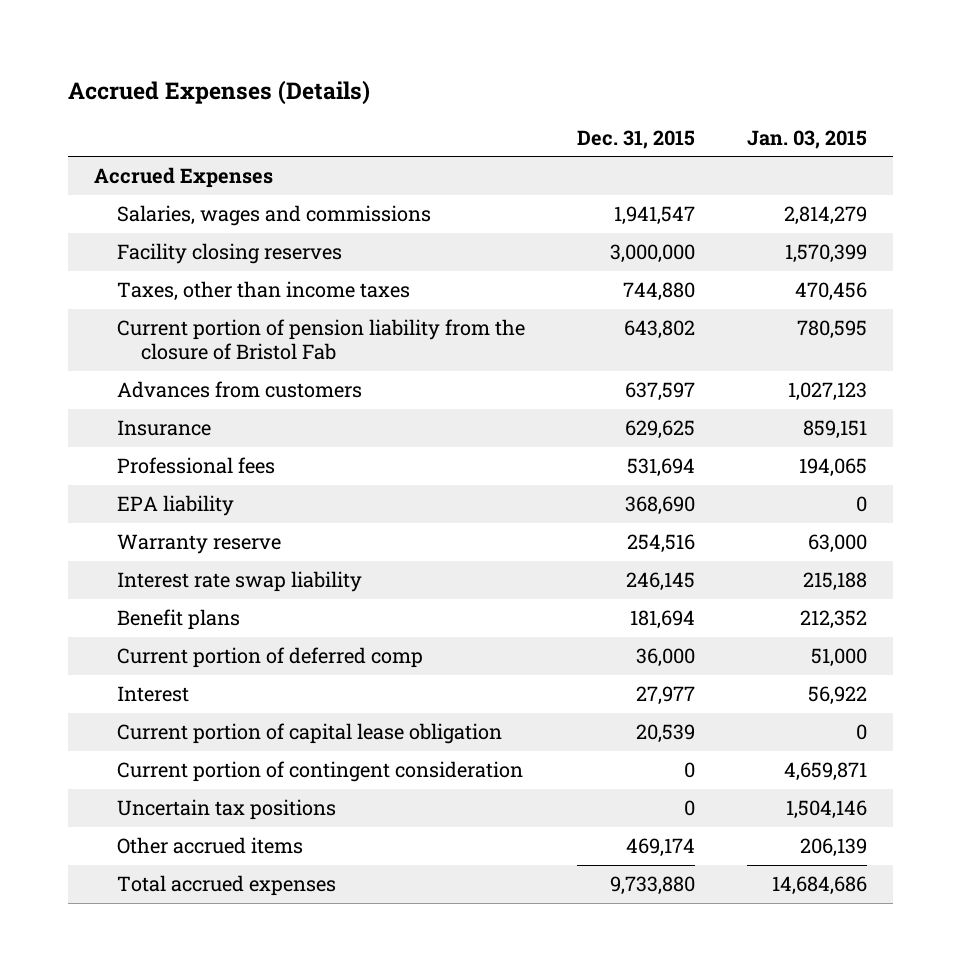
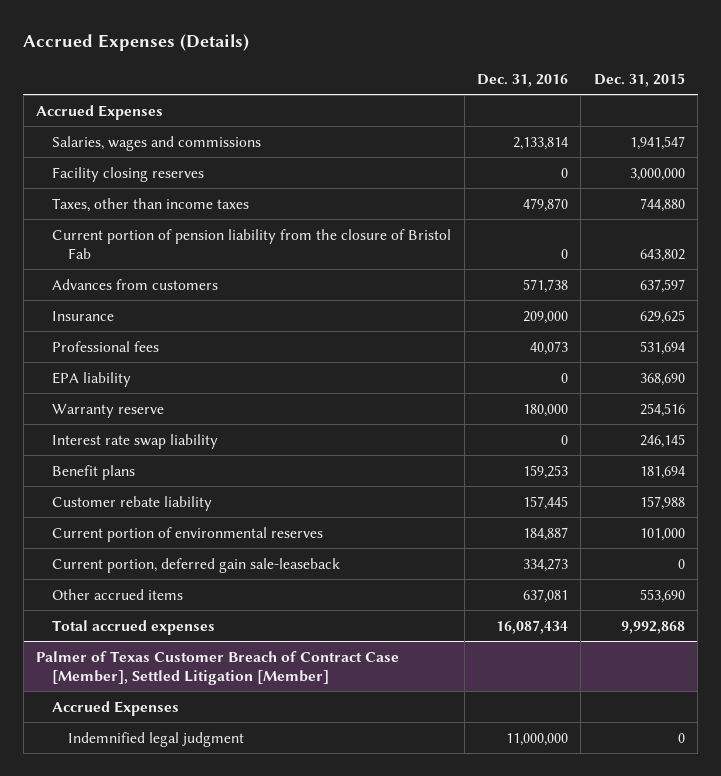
- | Dec. 31, 2015 | Jan. 03, 2015
+ | Dec. 31, 2016 | Dec. 31, 2015
- Current portion of deferred comp | 36,000 | 51,000
- Interest | 27,977 | 56,922
- Current portion of capital lease obligation | 20,539 | 0
- Current portion of contingent consideration | 0 | 4,659,871
- Uncertain tax positions | 0 | 1,504,146
- Other accrued items | 469,174 | 206,139
- Total accrued expenses | 9,733,880 | 14,684,686
+ Customer rebate liability | 157,445 | 157,988
+ Current portion of environmental reserves | 184,887 | 101,000
+ Current portion, deferred gain sale-leaseback | 334,273 | 0
+ Other accrued items | 637,081 | 553,690
+ Total accrued expenses | 16,087,434 | 9,992,868
+ Palmer of Texas Customer Breach of Contract Case [Member], Settled Litigation [Member]
+ Accrued Expenses
+ Indemnified legal judgment | 11,000,000 | 0

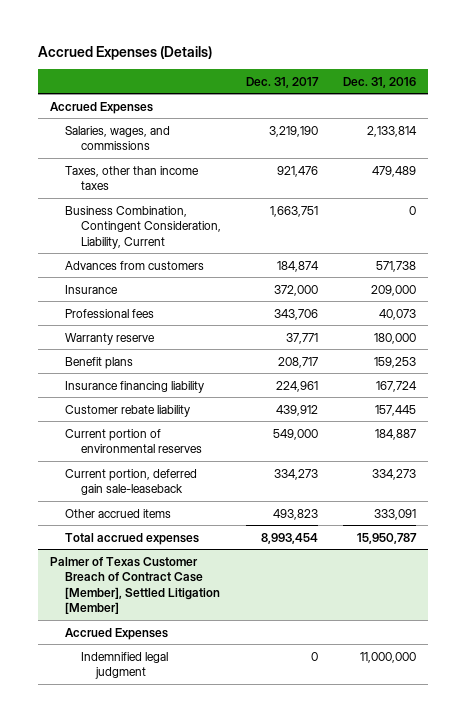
- | Dec. 31, 2016 | Dec. 31, 2015
+ | Dec. 31, 2017 | Dec. 31, 2016
- Salaries, wages and commissions | 2,133,814 | 1,941,547
- Facility closing reserves | 0 | 3,000,000
- Taxes, other than income taxes | 479,870 | 744,880
- Current portion of pension liability from the closure of Bristol Fab | 0 | 643,802
+ Salaries, wages, and commissions | 3,219,190 | 2,133,814
+ Taxes, other than income taxes | 921,476 | 479,489
+ Business Combination, Contingent Consideration, Liability, Current | 1,663,751 | 0
- EPA liability | 0 | 368,690
- Interest rate swap liability | 0 | 246,145
+ Insurance financing liability | 224,961 | 167,724
- Other accrued items | 637,081 | 553,690
- Total accrued expenses | 16,087,434 | 9,992,868
+ Other accrued items | 493,823 | 333,091
+ Total accrued expenses | 8,993,454 | 15,950,787

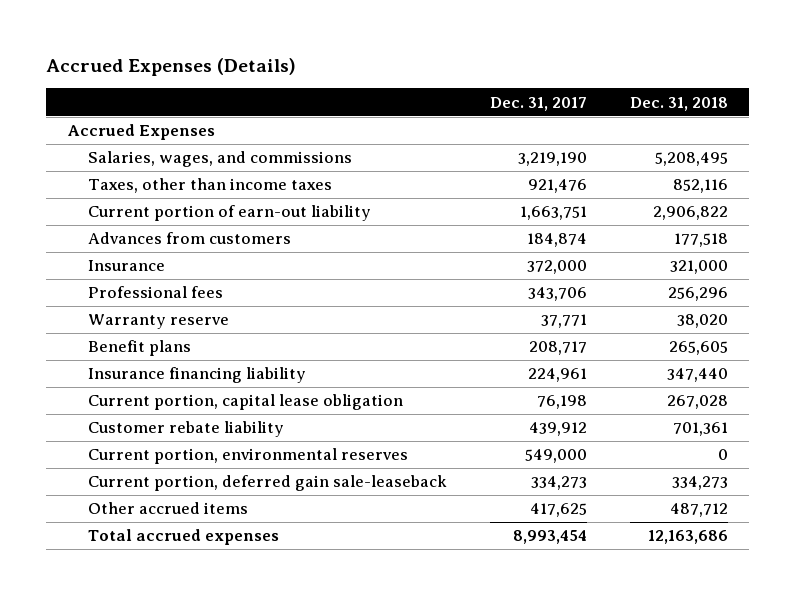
- | Dec. 31, 2017 | Dec. 31, 2016
+ | Dec. 31, 2017 | Dec. 31, 2018
- Business Combination, Contingent Consideration, Liability, Current | 1,663,751 | 0
+ Current portion of earn-out liability | 1,663,751 | 2,906,822
+ Current portion, capital lease obligation | 76,198 | 267,028
- Current portion of environmental reserves | 549,000 | 184,887
+ Current portion, environmental reserves | 549,000 | 0
- Other accrued items | 493,823 | 333,091
+ Other accrued items | 417,625 | 487,712
- Palmer of Texas Customer Breach of Contract Case [Member], Settled Litigation [Member]
- Accrued Expenses
- Indemnified legal judgment | 0 | 11,000,000

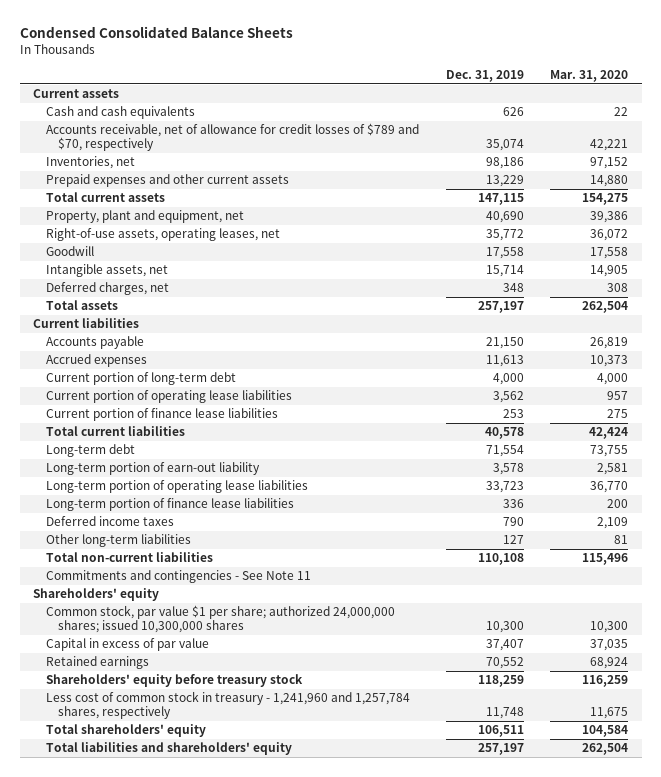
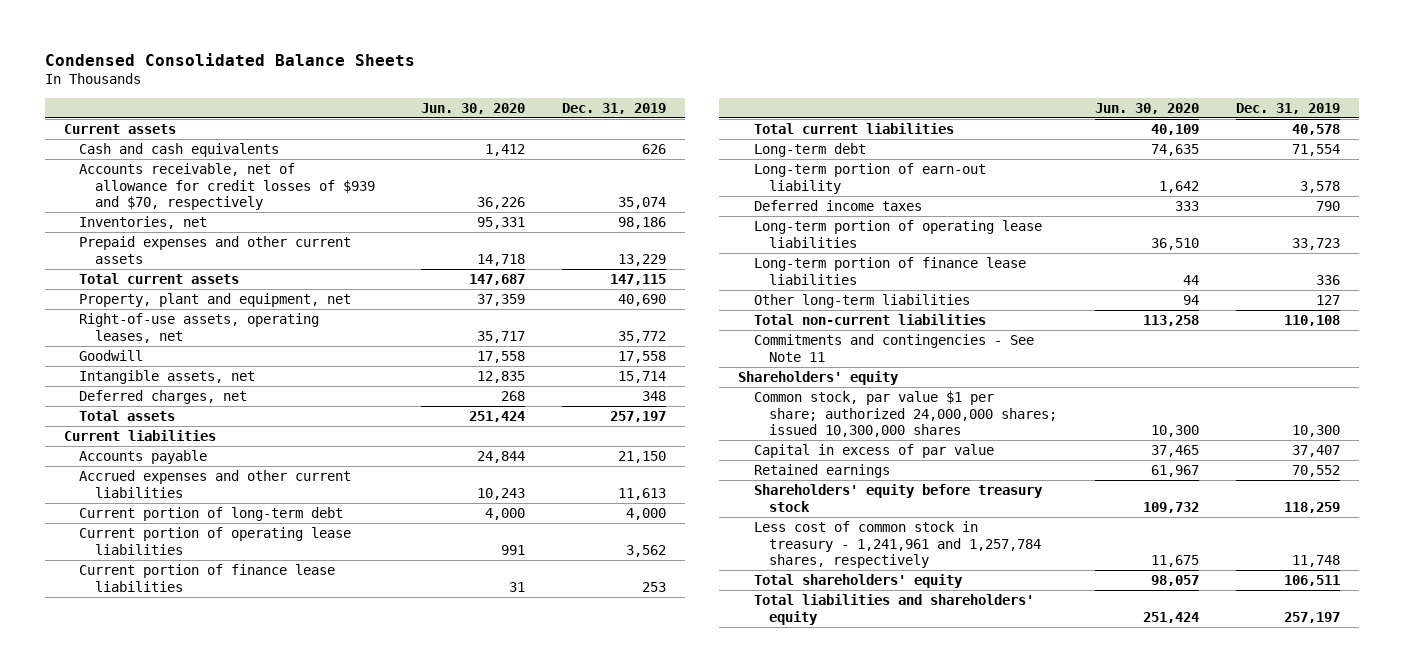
- | Dec. 31, 2019 | Mar. 31, 2020
+ | Jun. 30, 2020 | Dec. 31, 2019
- Accounts receivable, net of allowance for credit losses of $789 and $70, respectively | 35,074 | 42,221
+ Accounts receivable, net of allowance for credit losses of $939 and $70, respectively | 36,226 | 35,074
- Accrued expenses | 11,613 | 10,373
+ Accrued expenses and other current liabilities | 10,243 | 11,613
moved up: Deferred income taxes | 333 | 790
- Less cost of common stock in treasury - 1,241,960 and 1,257,784 shares, respectively | 11,748 | 11,675
+ Less cost of common stock in treasury - 1,241,961 and 1,257,784 shares, respectively | 11,675 | 11,748

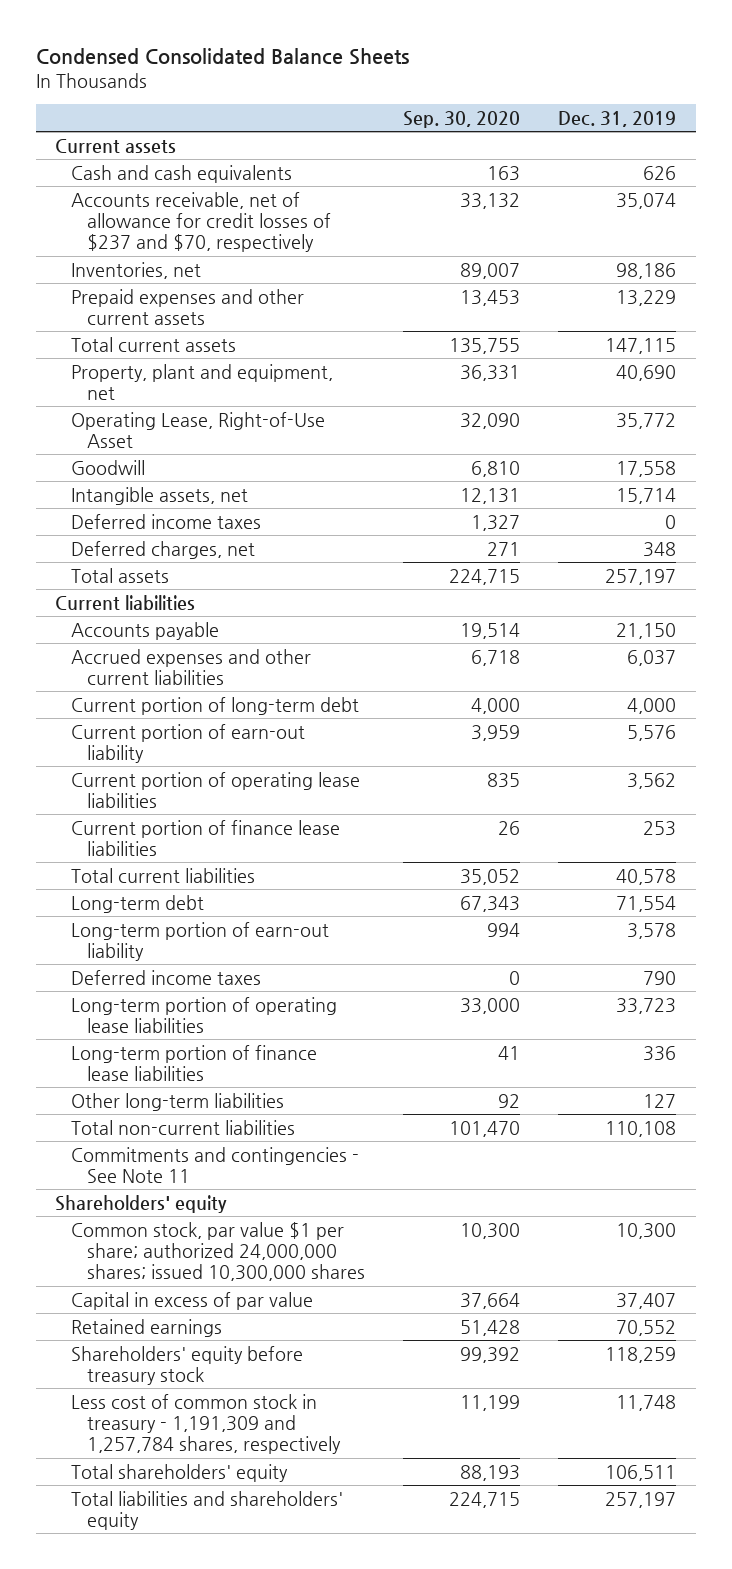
- | Jun. 30, 2020 | Dec. 31, 2019
+ | Sep. 30, 2020 | Dec. 31, 2019
- Accounts receivable, net of allowance for credit losses of $939 and $70, respectively | 36,226 | 35,074
+ Accounts receivable, net of allowance for credit losses of $237 and $70, respectively | 33,132 | 35,074
- Right-of-use assets, operating leases, net | 35,717 | 35,772
+ Operating Lease, Right-of-Use Asset | 32,090 | 35,772
+ Deferred income taxes | 1,327 | 0
- Accrued expenses and other current liabilities | 10,243 | 11,613
+ Accrued expenses and other current liabilities | 6,718 | 6,037
+ Current portion of earn-out liability | 3,959 | 5,576
- Less cost of common stock in treasury - 1,241,961 and 1,257,784 shares, respectively | 11,675 | 11,748
+ Less cost of common stock in treasury - 1,191,309 and 1,257,784 shares, respectively | 11,199 | 11,748

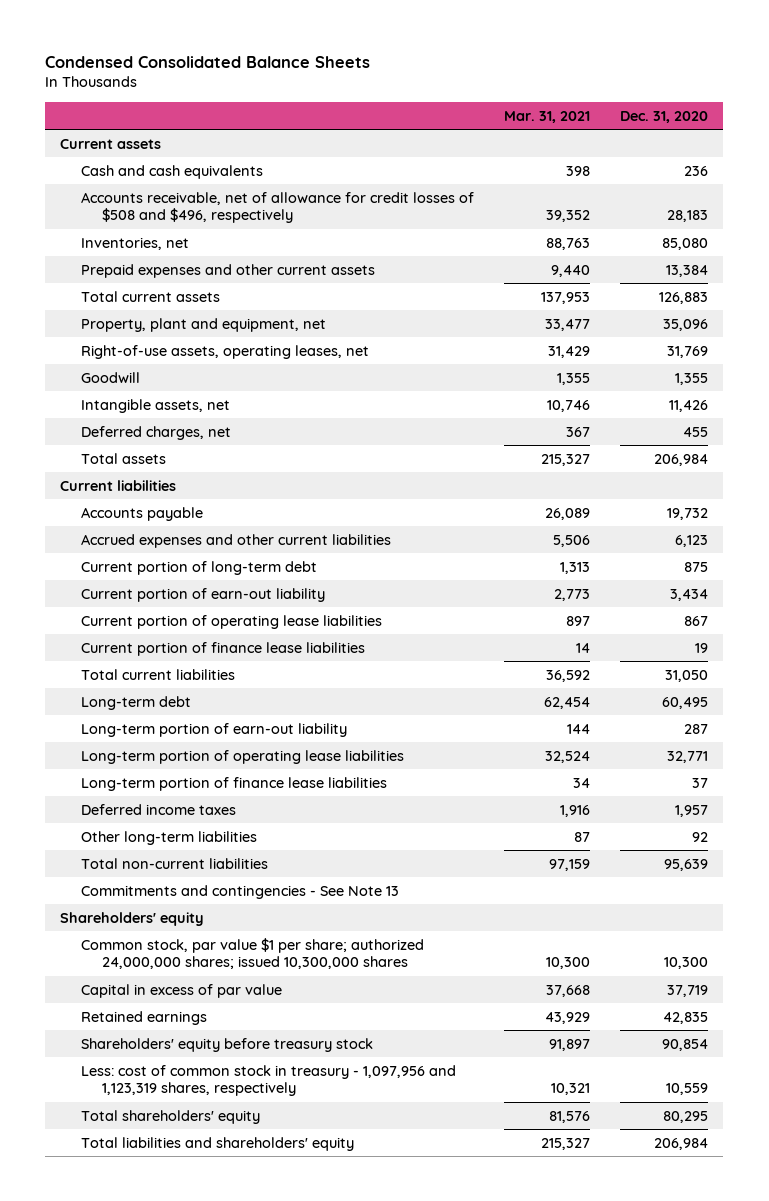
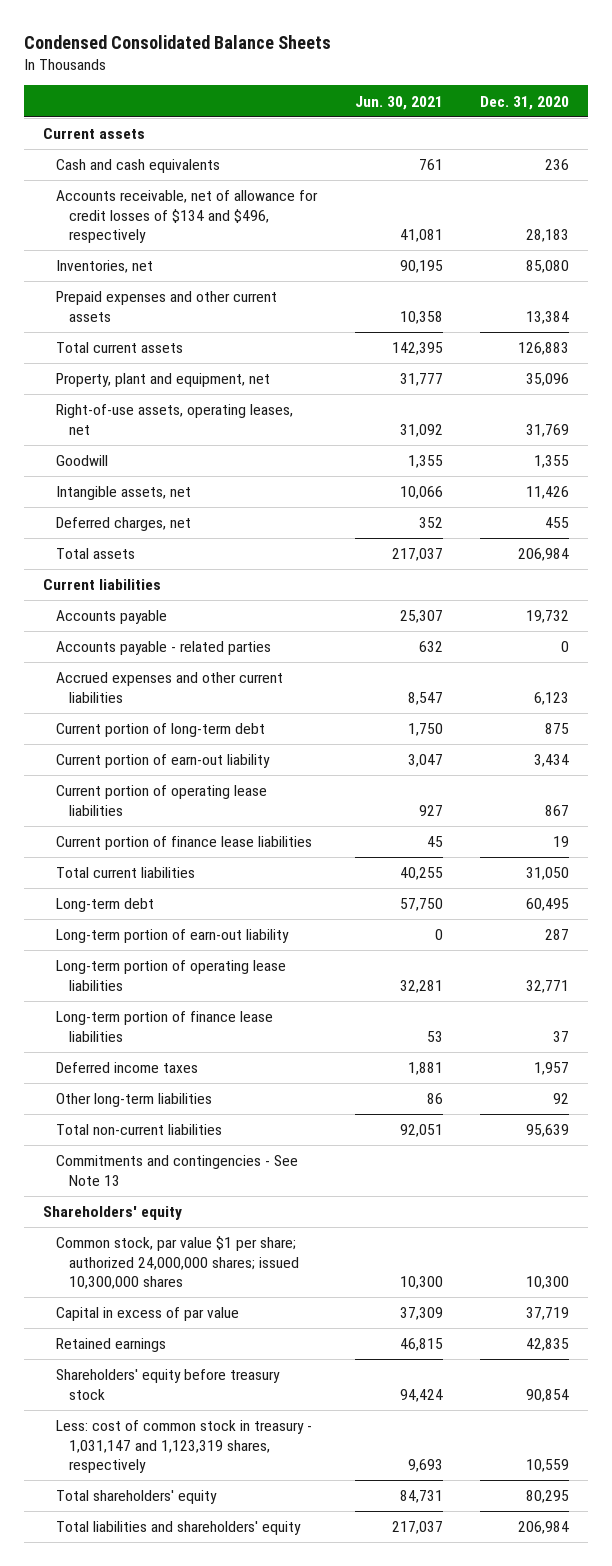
- | Mar. 31, 2021 | Dec. 31, 2020
+ | Jun. 30, 2021 | Dec. 31, 2020
- Accounts receivable, net of allowance for credit losses of $508 and $496, respectively | 39,352 | 28,183
+ Accounts receivable, net of allowance for credit losses of $134 and $496, respectively | 41,081 | 28,183
+ Accounts payable - related parties | 632 | 0
- Less: cost of common stock in treasury - 1,097,956 and 1,123,319 shares, respectively | 10,321 | 10,559
+ Less: cost of common stock in treasury - 1,031,147 and 1,123,319 shares, respectively | 9,693 | 10,559

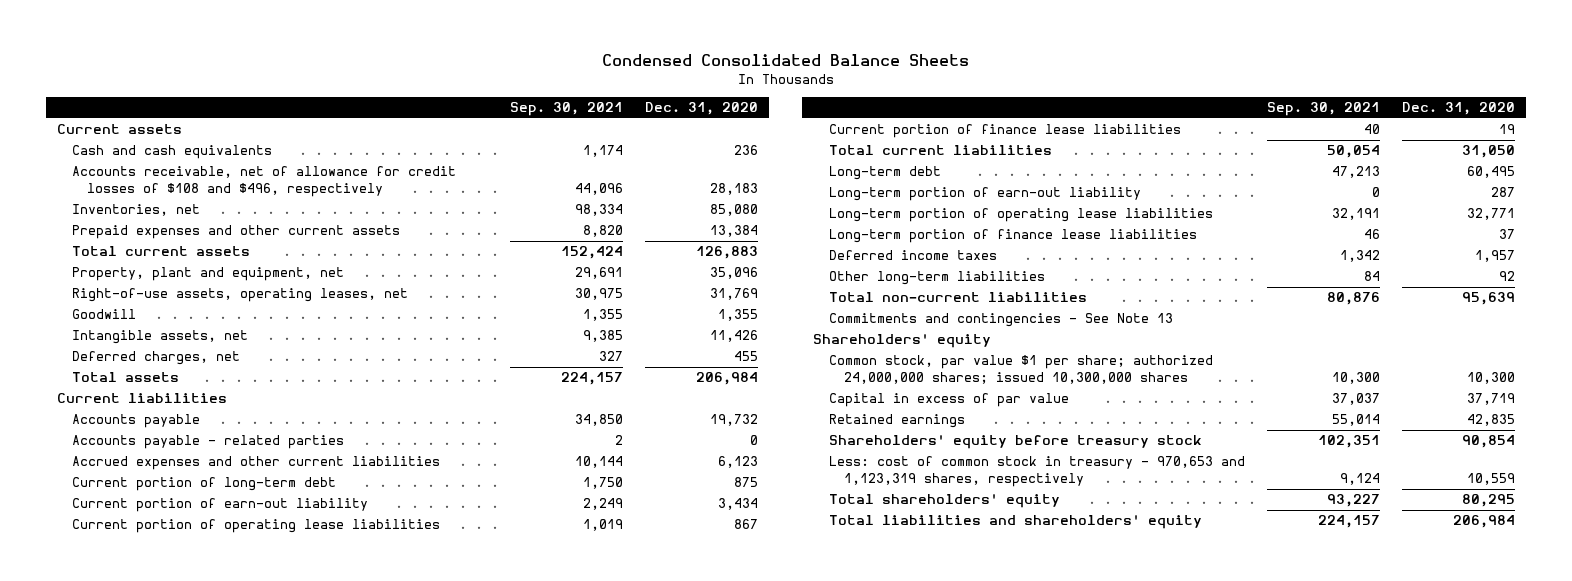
- | Jun. 30, 2021 | Dec. 31, 2020
+ | Sep. 30, 2021 | Dec. 31, 2020
- Accounts receivable, net of allowance for credit losses of $134 and $496, respectively | 41,081 | 28,183
+ Accounts receivable, net of allowance for credit losses of $108 and $496, respectively | 44,096 | 28,183
- Less: cost of common stock in treasury - 1,031,147 and 1,123,319 shares, respectively | 9,693 | 10,559
+ Less: cost of common stock in treasury - 970,653 and 1,123,319 shares, respectively | 9,124 | 10,559

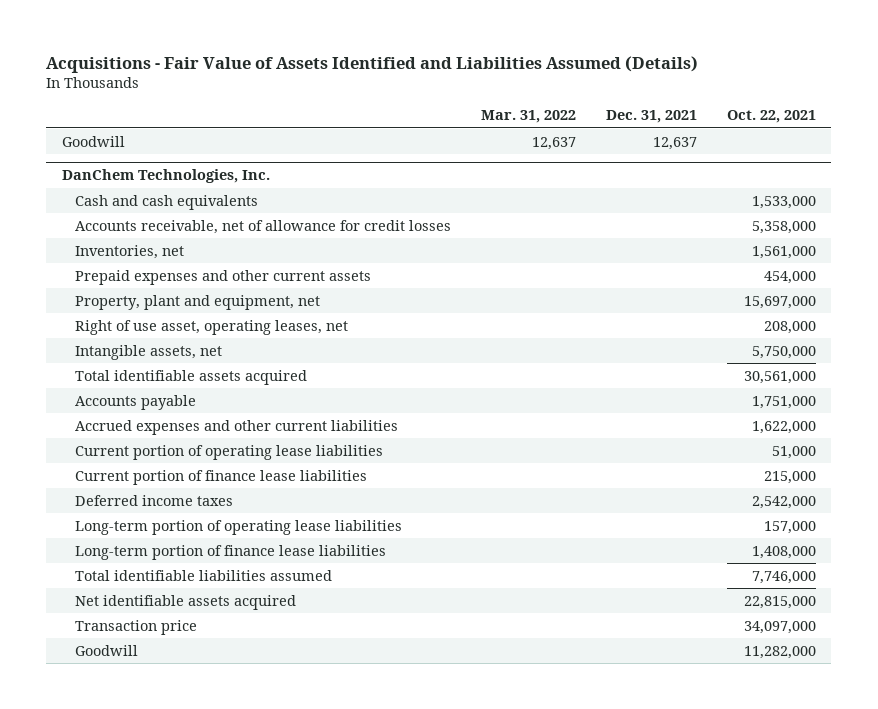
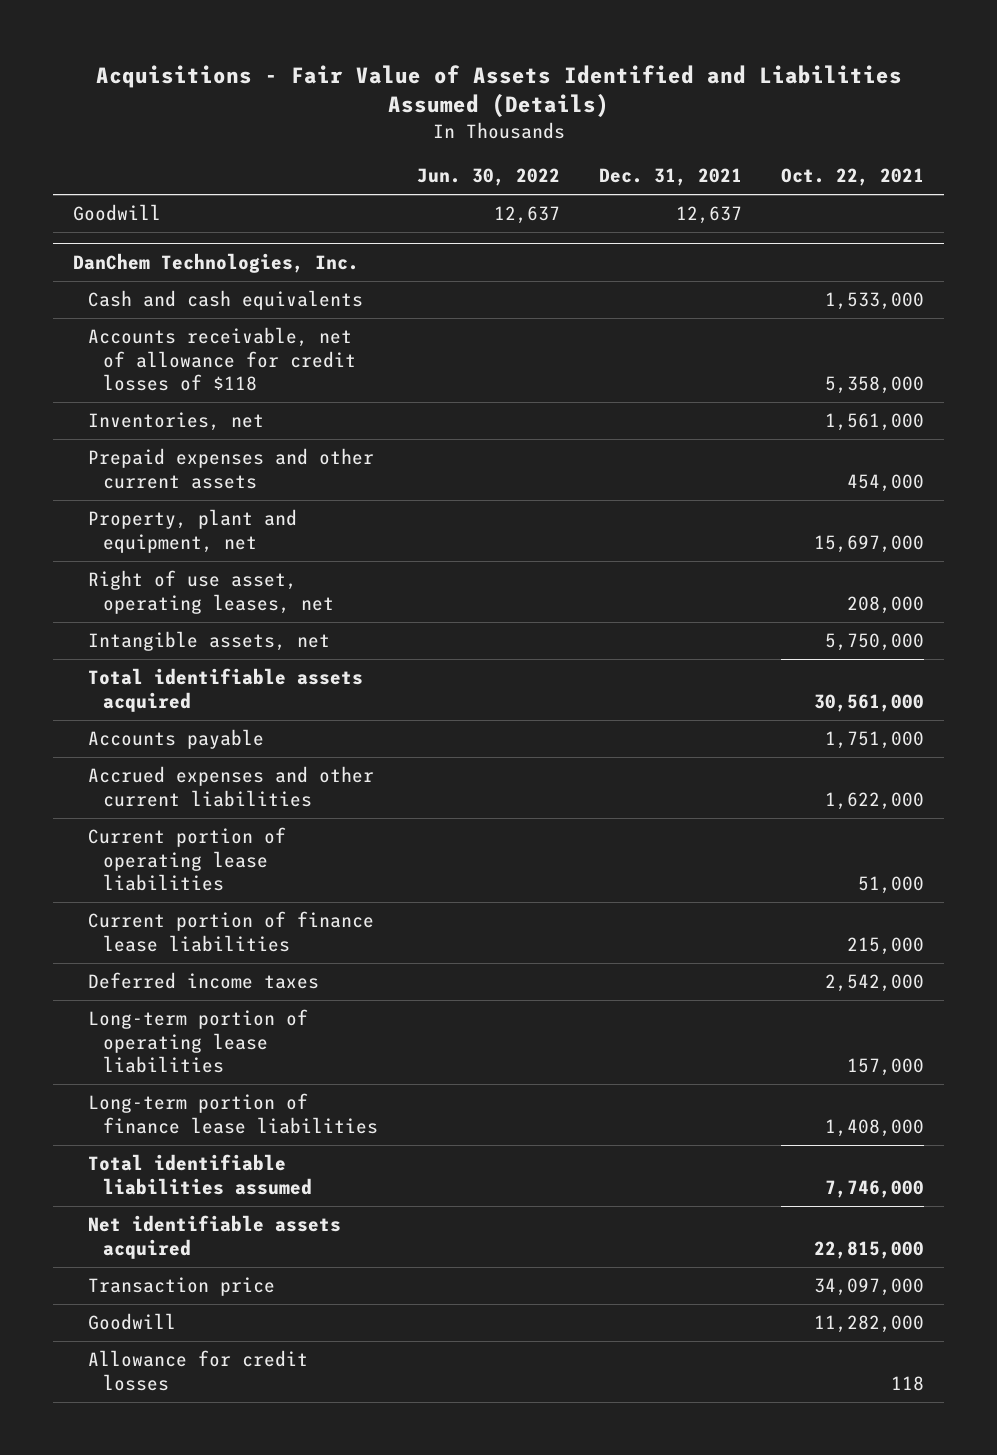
- | Mar. 31, 2022 | Dec. 31, 2021 | Oct. 22, 2021
+ | Jun. 30, 2022 | Dec. 31, 2021 | Oct. 22, 2021
@ DanChem Technologies, Inc.
- Accounts receivable, net of allowance for credit losses | | | 5,358,000
+ Accounts receivable, net of allowance for credit losses of $118 | | | 5,358,000
+ Allowance for credit losses | | | 118

